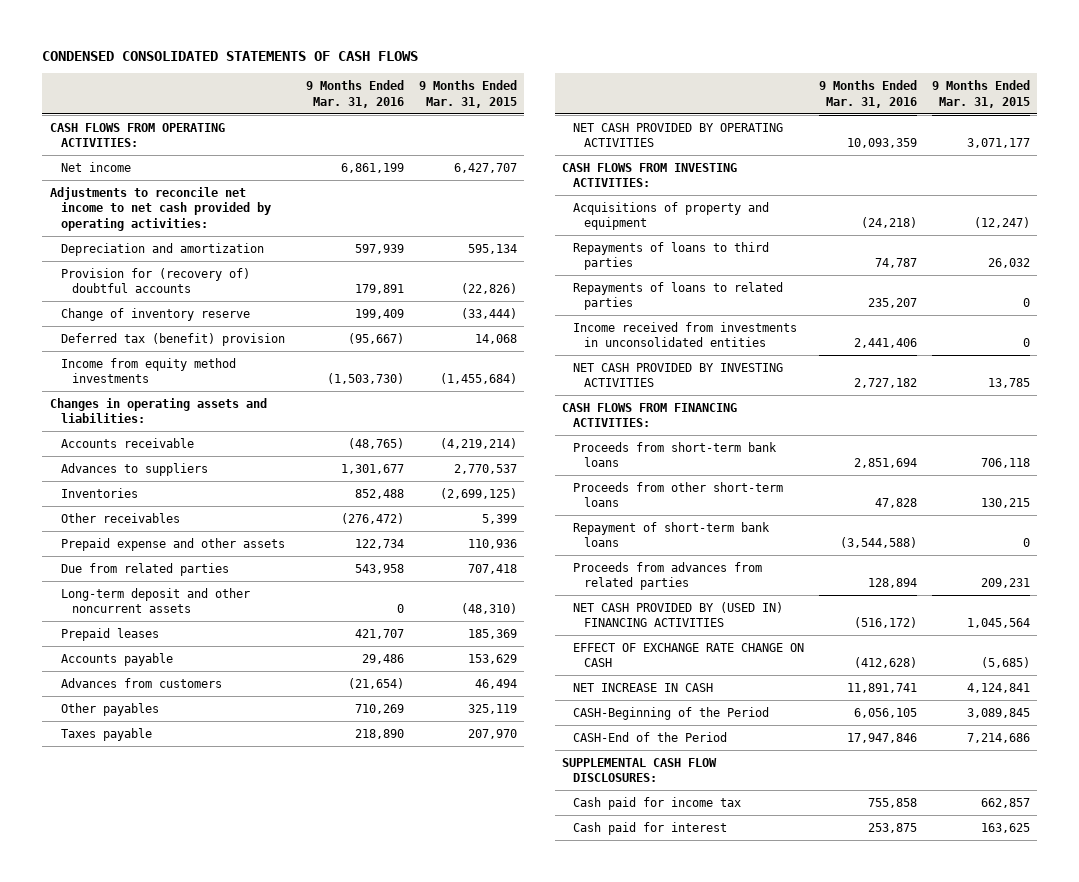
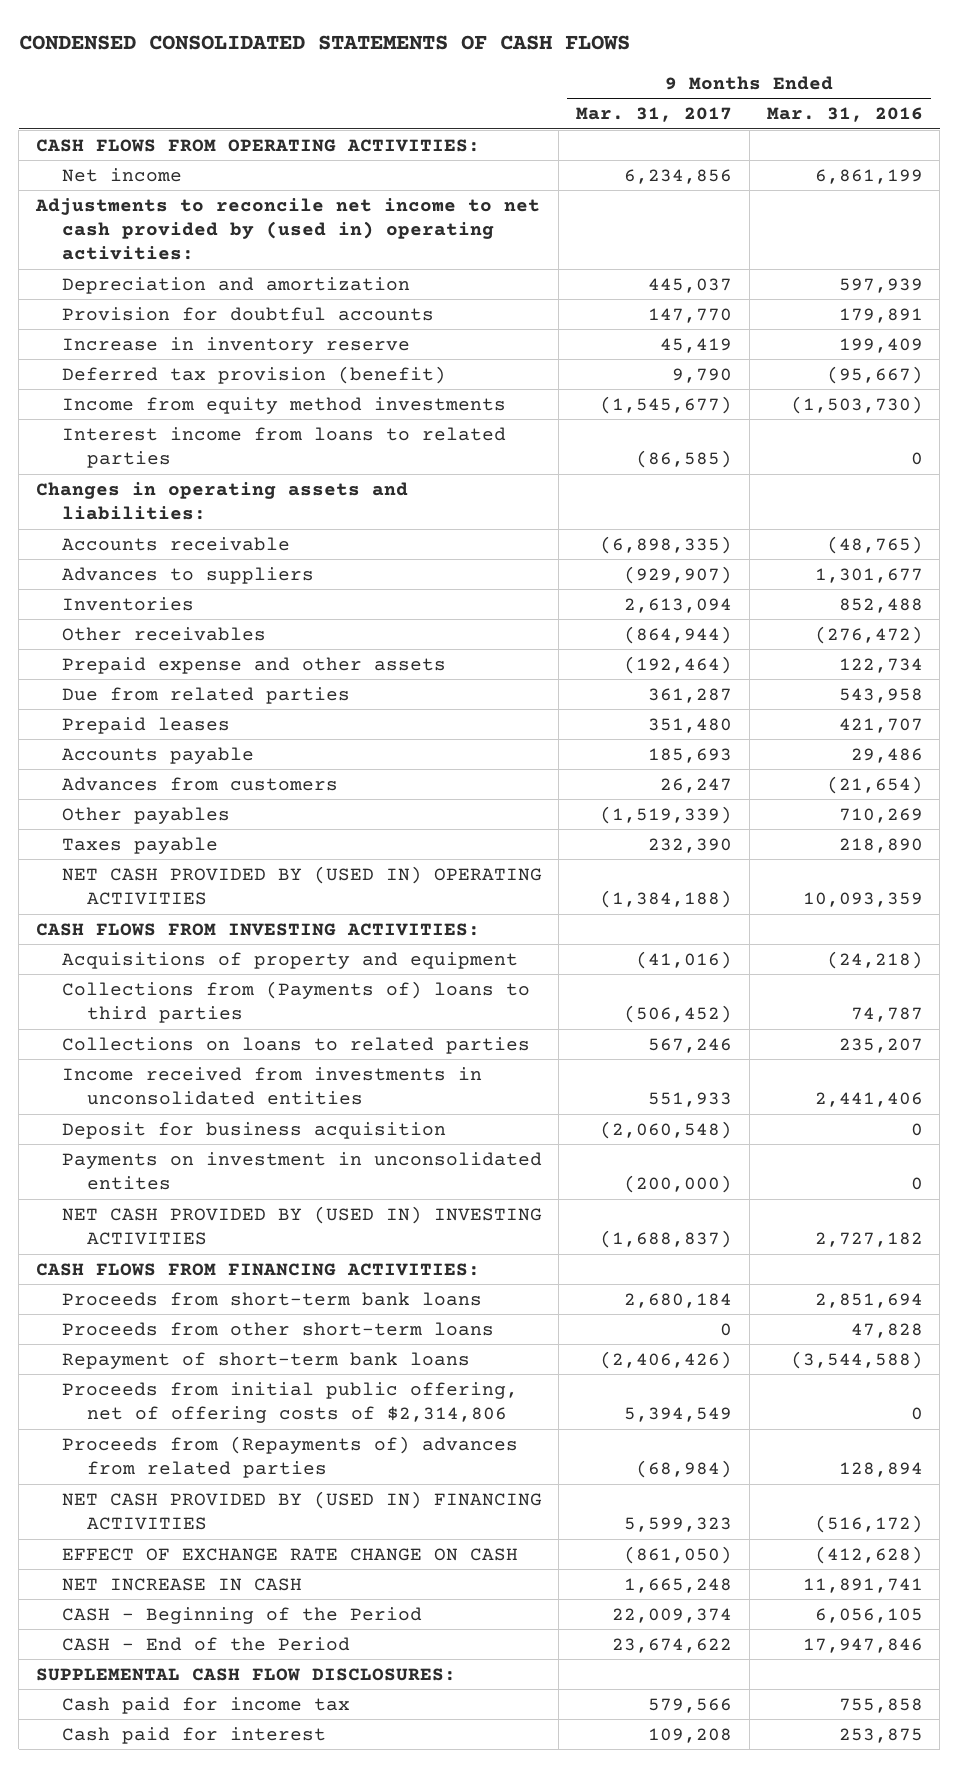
- | 9 Months Ended Mar. 31, 2016 | 9 Months Ended Mar. 31, 2015
+ | 9 Months Ended Mar. 31, 2017 | 9 Months Ended Mar. 31, 2016
- Adjustments to reconcile net income to net cash provided by operating activities:
+ Adjustments to reconcile net income to net cash provided by (used in) operating activities:
- Provision for (recovery of) doubtful accounts | 179,891 | (22,826)
- Change of inventory reserve | 199,409 | (33,444)
- Deferred tax (benefit) provision | (95,667) | 14,068
+ Provision for doubtful accounts | 147,770 | 179,891
+ Increase in inventory reserve | 45,419 | 199,409
+ Deferred tax provision (benefit) | 9,790 | (95,667)
+ Interest income from loans to related parties | (86,585) | 0
- Long-term deposit and other noncurrent assets | 0 | (48,310)
- NET CASH PROVIDED BY OPERATING ACTIVITIES | 10,093,359 | 3,071,177
+ NET CASH PROVIDED BY (USED IN) OPERATING ACTIVITIES | (1,384,188) | 10,093,359
- Repayments of loans to third parties | 74,787 | 26,032
- Repayments of loans to related parties | 235,207 | 0
+ Collections from (Payments of) loans to third parties | (506,452) | 74,787
+ Collections on loans to related parties | 567,246 | 235,207
- NET CASH PROVIDED BY INVESTING ACTIVITIES | 2,727,182 | 13,785
+ Deposit for business acquisition | (2,060,548) | 0
+ Payments on investment in unconsolidated entites | (200,000) | 0
+ NET CASH PROVIDED BY (USED IN) INVESTING ACTIVITIES | (1,688,837) | 2,727,182
- Proceeds from advances from related parties | 128,894 | 209,231
+ Proceeds from initial public offering, net of offering costs of $2,314,806 | 5,394,549 | 0
+ Proceeds from (Repayments of) advances from related parties | (68,984) | 128,894
- CASH-Beginning of the Period | 6,056,105 | 3,089,845
- CASH-End of the Period | 17,947,846 | 7,214,686
+ CASH - Beginning of the Period | 22,009,374 | 6,056,105
+ CASH - End of the Period | 23,674,622 | 17,947,846

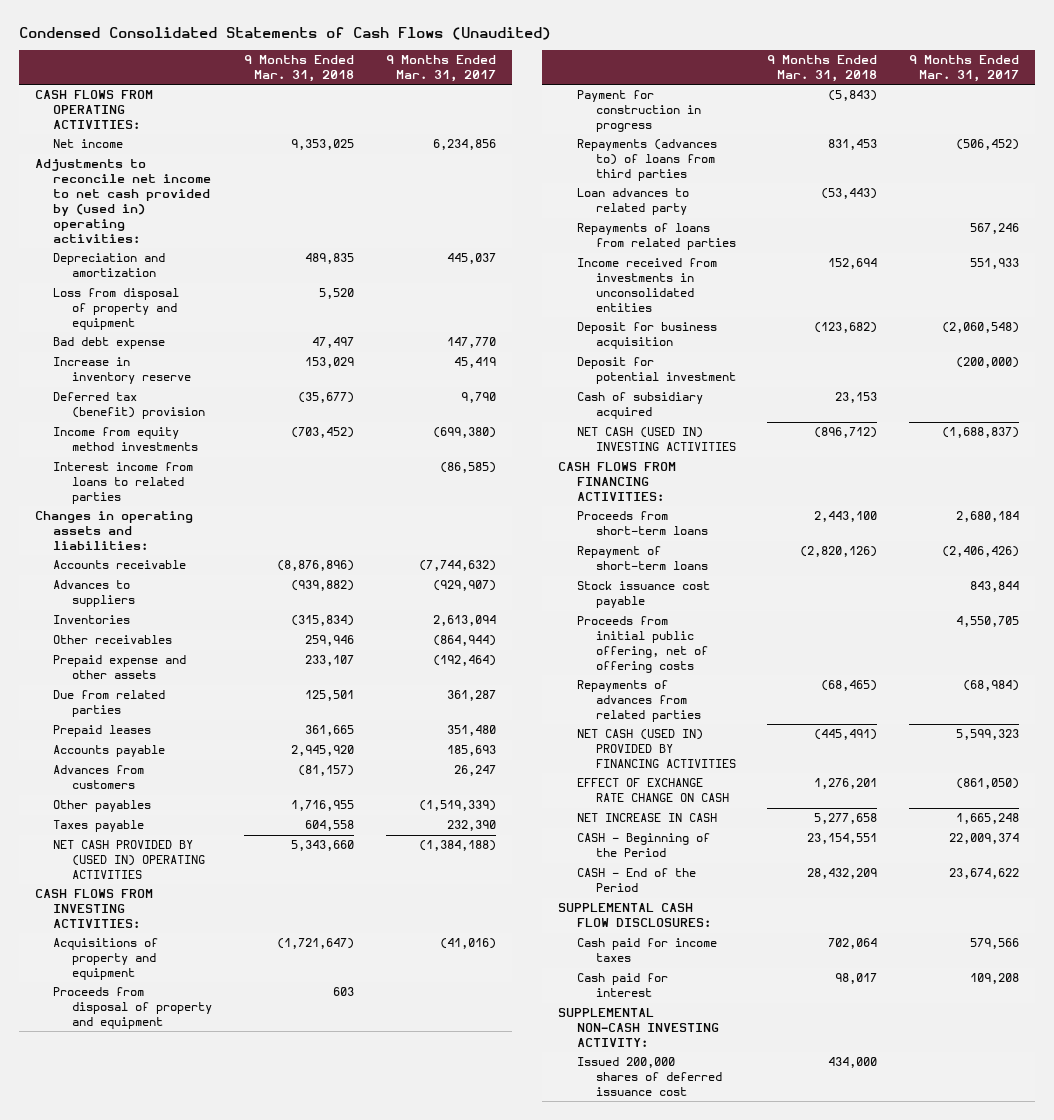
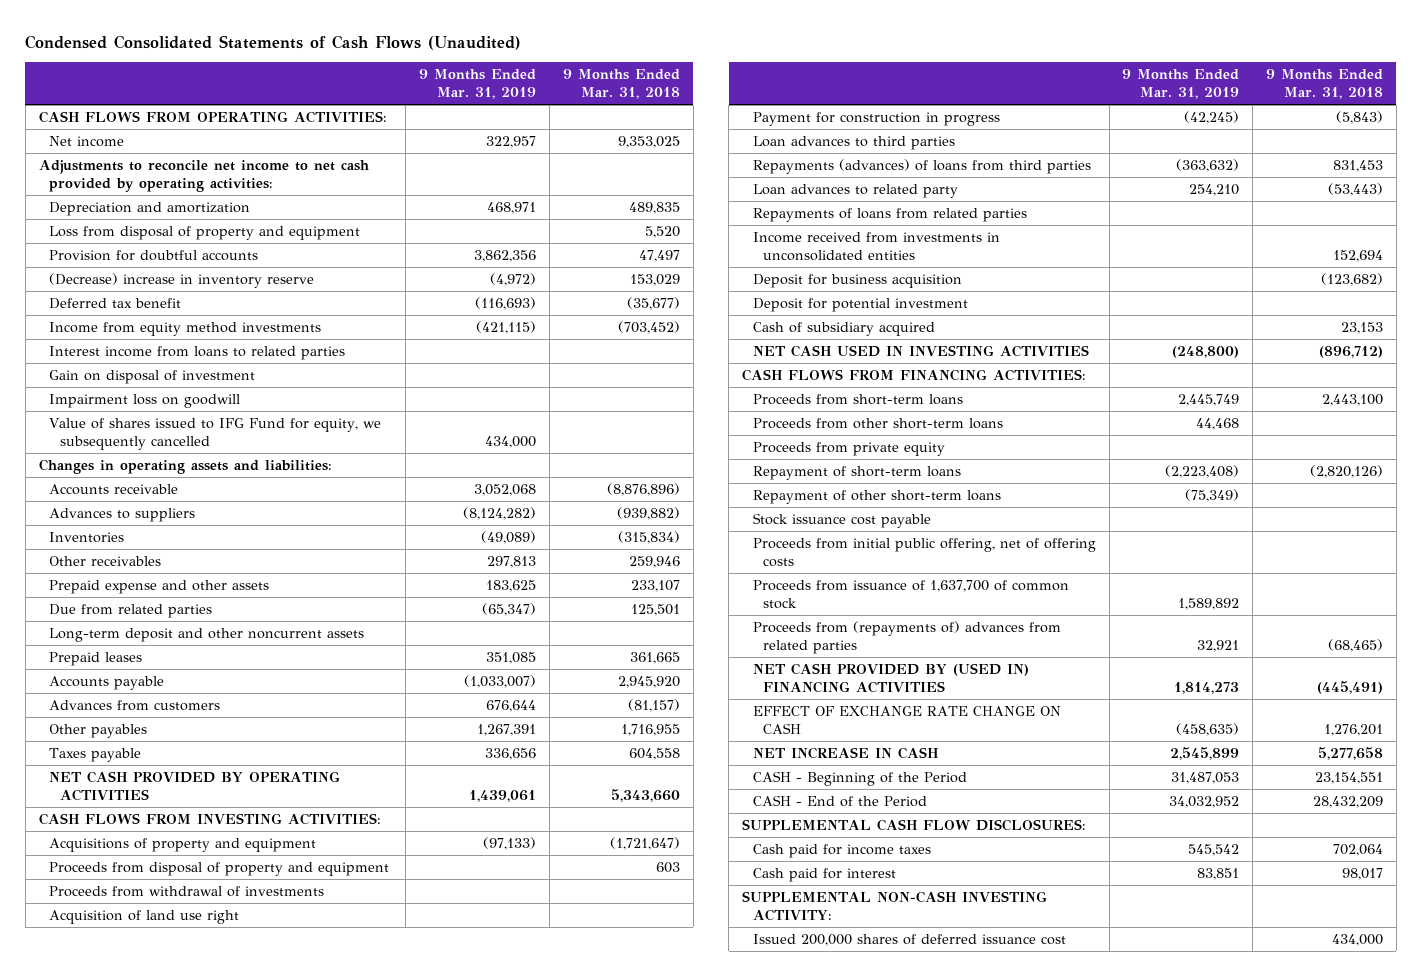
- | 9 Months Ended Mar. 31, 2018 | 9 Months Ended Mar. 31, 2017
+ | 9 Months Ended Mar. 31, 2019 | 9 Months Ended Mar. 31, 2018
- Adjustments to reconcile net income to net cash provided by (used in) operating activities:
+ Adjustments to reconcile net income to net cash provided by operating activities:
- Bad debt expense | 47,497 | 147,770
- Increase in inventory reserve | 153,029 | 45,419
- Deferred tax (benefit) provision | (35,677) | 9,790
+ Provision for doubtful accounts | 3,862,356 | 47,497
+ (Decrease) increase in inventory reserve | (4,972) | 153,029
+ Deferred tax benefit | (116,693) | (35,677)
+ Gain on disposal of investment
+ Impairment loss on goodwill
+ Value of shares issued to IFG Fund for equity, we subsequently cancelled | 434,000 |
+ Long-term deposit and other noncurrent assets
- NET CASH PROVIDED BY (USED IN) OPERATING ACTIVITIES | 5,343,660 | (1,384,188)
+ NET CASH PROVIDED BY OPERATING ACTIVITIES | 1,439,061 | 5,343,660
+ Proceeds from withdrawal of investments
+ Acquisition of land use right
- Repayments (advances to) of loans from third parties | 831,453 | (506,452)
+ Loan advances to third parties
+ Repayments (advances) of loans from third parties | (363,632) | 831,453
- NET CASH (USED IN) INVESTING ACTIVITIES | (896,712) | (1,688,837)
+ NET CASH USED IN INVESTING ACTIVITIES | (248,800) | (896,712)
+ Proceeds from other short-term loans | 44,468 |
+ Proceeds from private equity
+ Repayment of other short-term loans | (75,349) |
- Repayments of advances from related parties | (68,465) | (68,984)
- NET CASH (USED IN) PROVIDED BY FINANCING ACTIVITIES | (445,491) | 5,599,323
+ Proceeds from issuance of 1,637,700 of common stock | 1,589,892 |
+ Proceeds from (repayments of) advances from related parties | 32,921 | (68,465)
+ NET CASH PROVIDED BY (USED IN) FINANCING ACTIVITIES | 1,814,273 | (445,491)

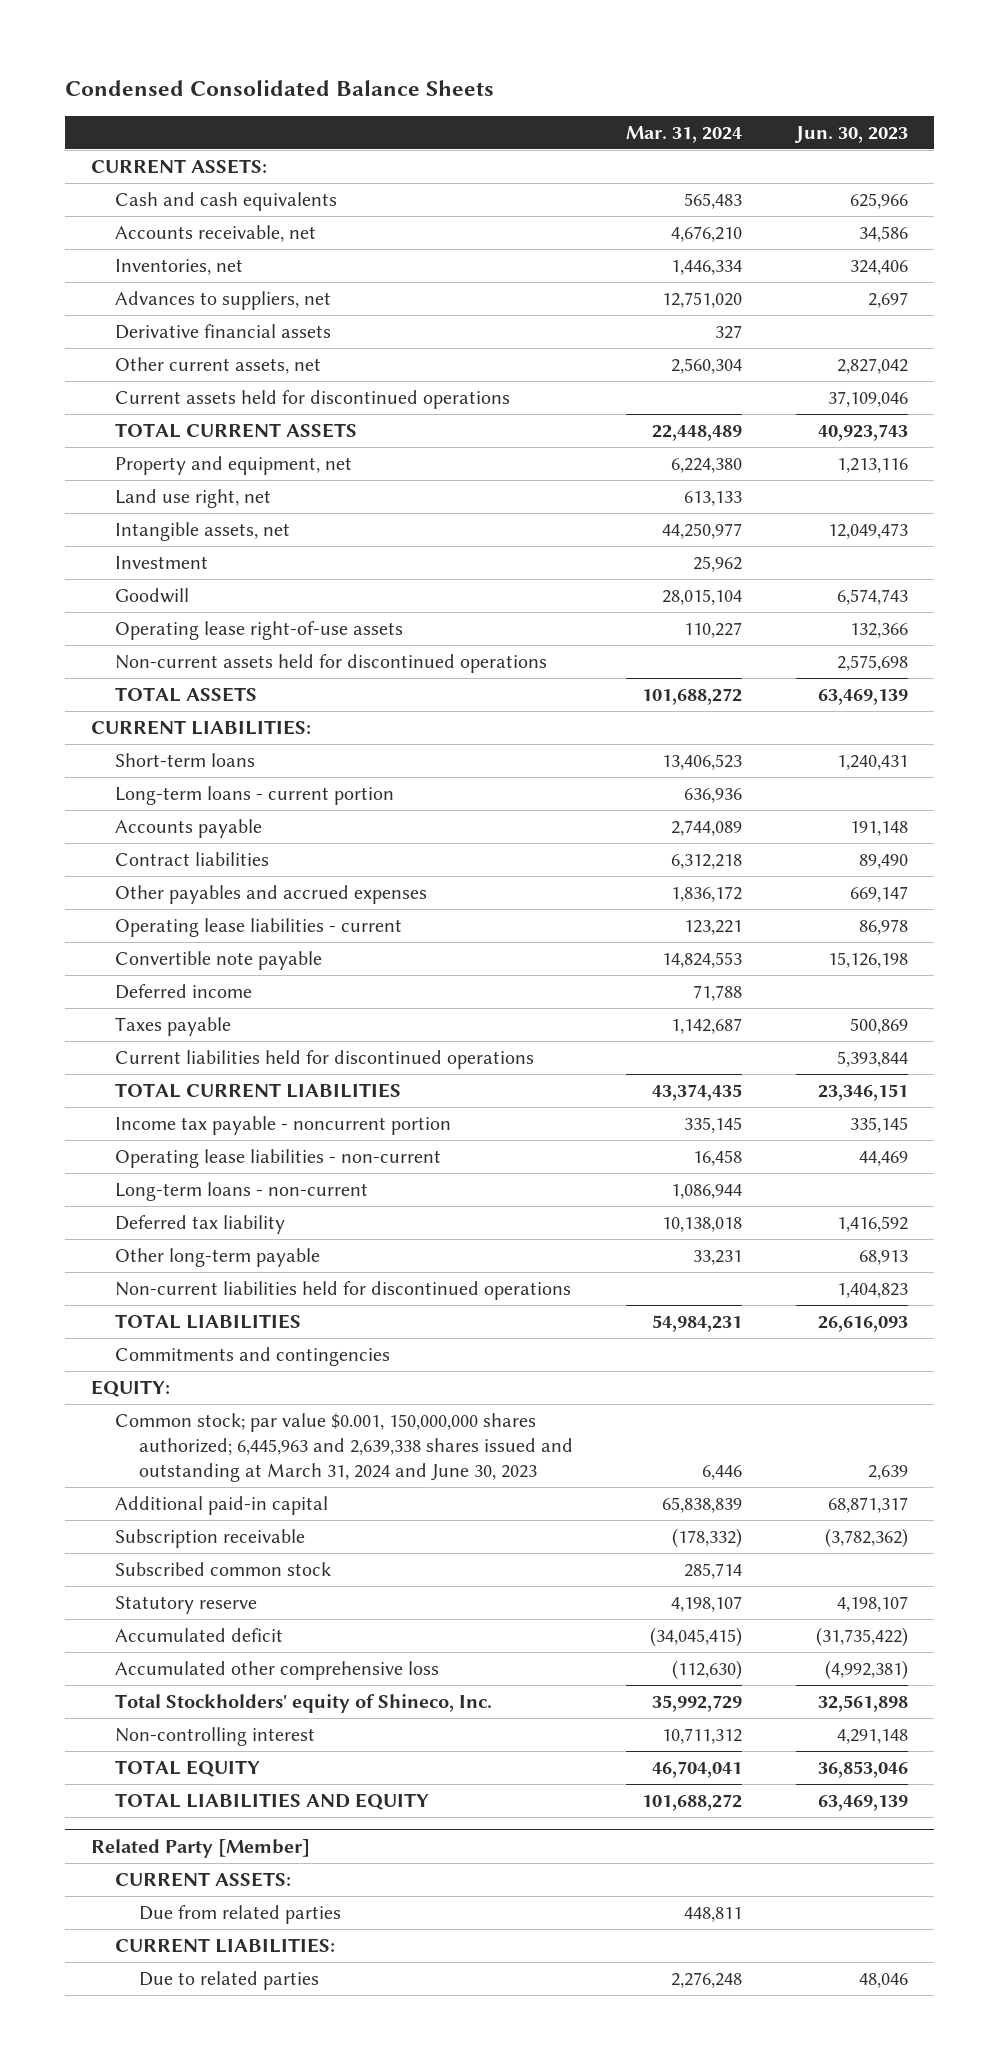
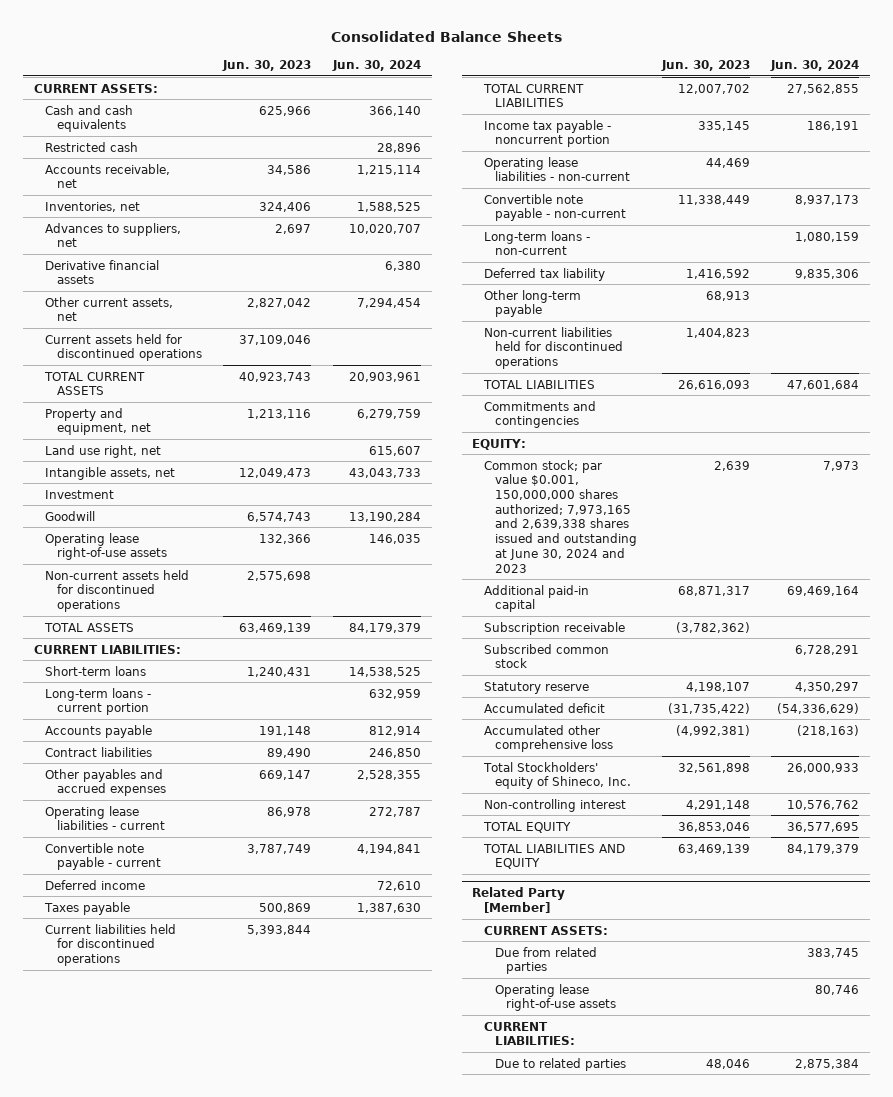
- Condensed Consolidated Balance Sheets
+ Consolidated Balance Sheets
- | Mar. 31, 2024 | Jun. 30, 2023
+ | Jun. 30, 2023 | Jun. 30, 2024
+ Restricted cash | | 28,896
- Convertible note payable | 14,824,553 | 15,126,198
+ Convertible note payable - current | 3,787,749 | 4,194,841
- TOTAL CURRENT LIABILITIES | 43,374,435 | 23,346,151
+ TOTAL CURRENT LIABILITIES | 12,007,702 | 27,562,855
+ Convertible note payable - non-current | 11,338,449 | 8,937,173
- Common stock; par value $0.001, 150,000,000 shares authorized; 6,445,963 and 2,639,338 shares issued and outstanding at March 31, 2024 and June 30, 2023 | 6,446 | 2,639
+ Common stock; par value $0.001, 150,000,000 shares authorized; 7,973,165 and 2,639,338 shares issued and outstanding at June 30, 2024 and 2023 | 2,639 | 7,973
@ Related Party [Member]
+ Operating lease right-of-use assets | | 80,746

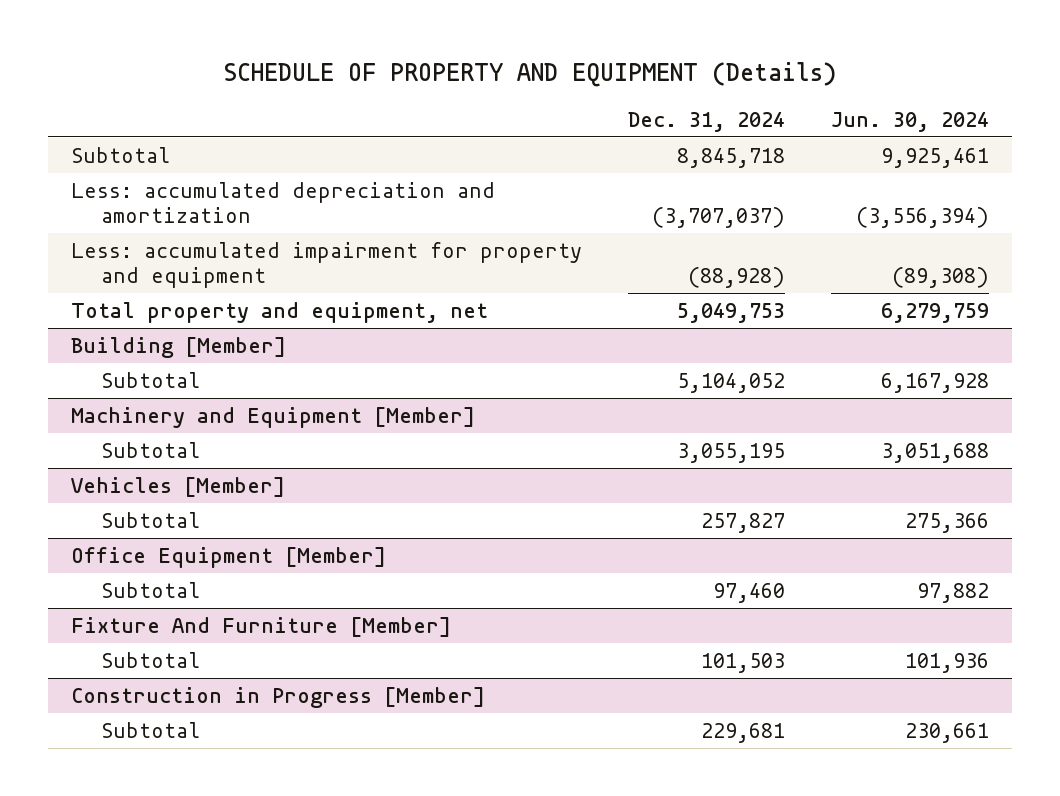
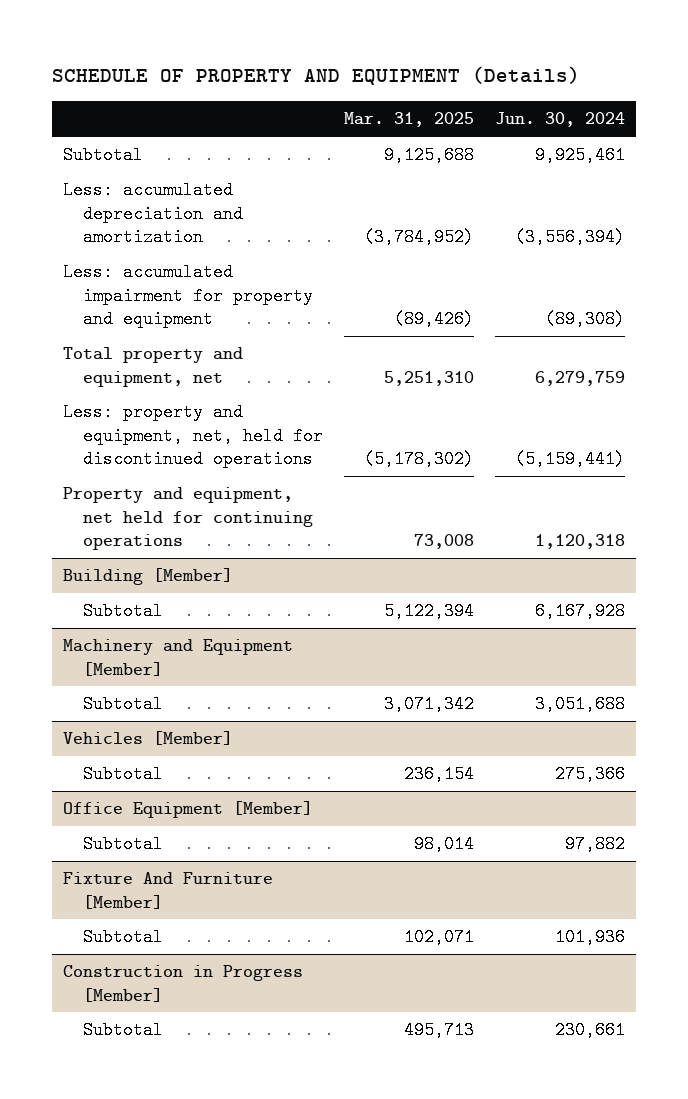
- | Dec. 31, 2024 | Jun. 30, 2024
+ | Mar. 31, 2025 | Jun. 30, 2024
+ Less: property and equipment, net, held for discontinued operations | (5,178,302) | (5,159,441)
+ Property and equipment, net held for continuing operations | 73,008 | 1,120,318

